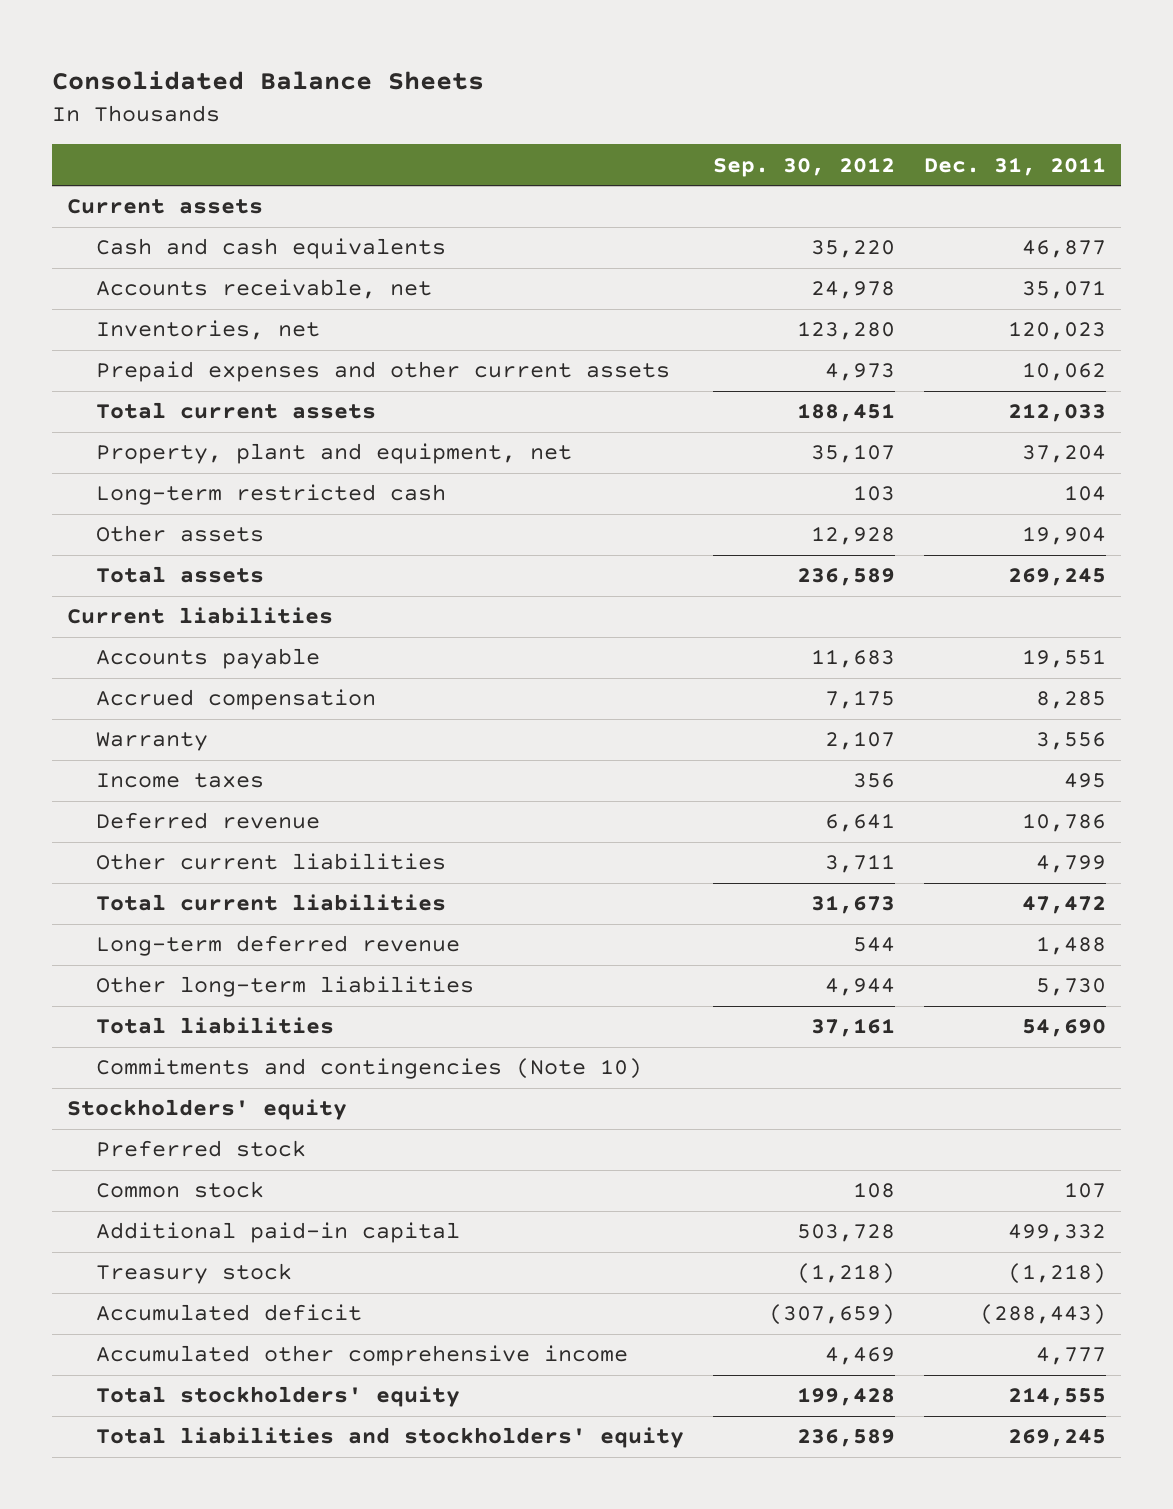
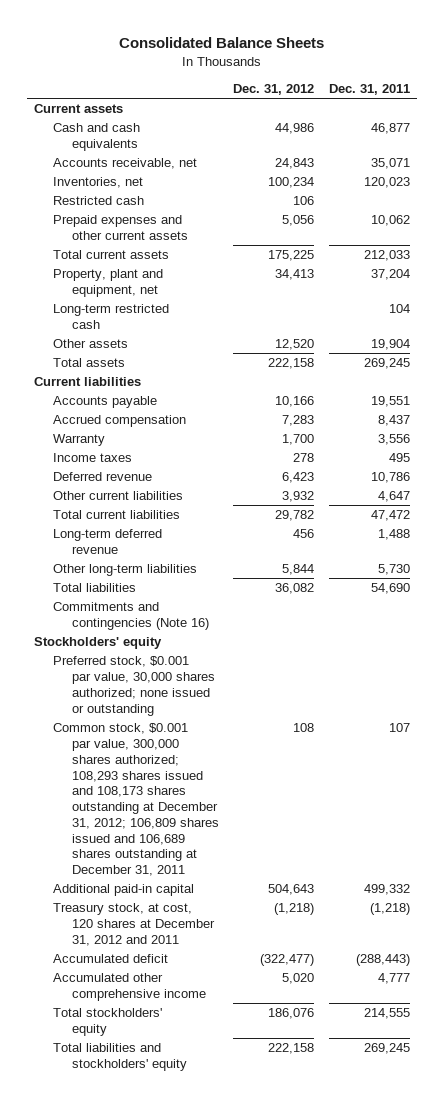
- | Sep. 30, 2012 | Dec. 31, 2011
+ | Dec. 31, 2012 | Dec. 31, 2011
+ Restricted cash | 106 |
- Accrued compensation | 7,175 | 8,285
+ Accrued compensation | 7,283 | 8,437
- Other current liabilities | 3,711 | 4,799
+ Other current liabilities | 3,932 | 4,647
- Commitments and contingencies (Note 10)
+ Commitments and contingencies (Note 16)
- Preferred stock
- Common stock | 108 | 107
+ Preferred stock, $0.001 par value, 30,000 shares authorized; none issued or outstanding
+ Common stock, $0.001 par value, 300,000 shares authorized; 108,293 shares issued and 108,173 shares outstanding at December 31, 2012; 106,809 shares issued and 106,689 shares outstanding at December 31, 2011 | 108 | 107
- Treasury stock | (1,218) | (1,218)
+ Treasury stock, at cost, 120 shares at December 31, 2012 and 2011 | (1,218) | (1,218)

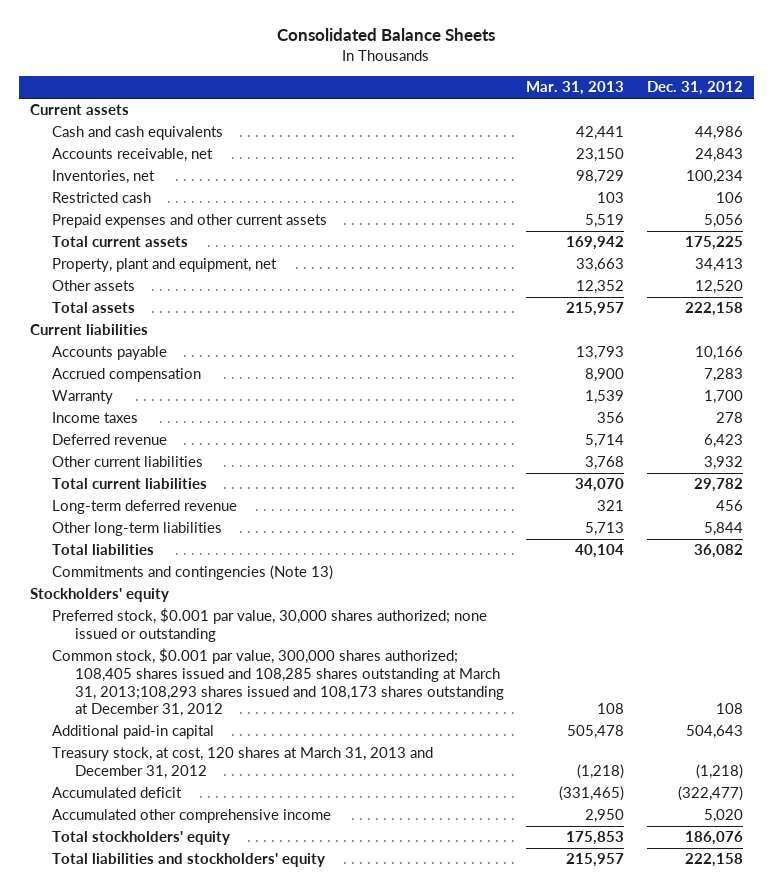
- | Dec. 31, 2012 | Dec. 31, 2011
+ | Mar. 31, 2013 | Dec. 31, 2012
- Long-term restricted cash | | 104
- Commitments and contingencies (Note 16)
+ Commitments and contingencies (Note 13)
- Common stock, $0.001 par value, 300,000 shares authorized; 108,293 shares issued and 108,173 shares outstanding at December 31, 2012; 106,809 shares issued and 106,689 shares outstanding at December 31, 2011 | 108 | 107
+ Common stock, $0.001 par value, 300,000 shares authorized; 108,405 shares issued and 108,285 shares outstanding at March 31, 2013;108,293 shares issued and 108,173 shares outstanding at December 31, 2012 | 108 | 108
- Treasury stock, at cost, 120 shares at December 31, 2012 and 2011 | (1,218) | (1,218)
+ Treasury stock, at cost, 120 shares at March 31, 2013 and December 31, 2012 | (1,218) | (1,218)

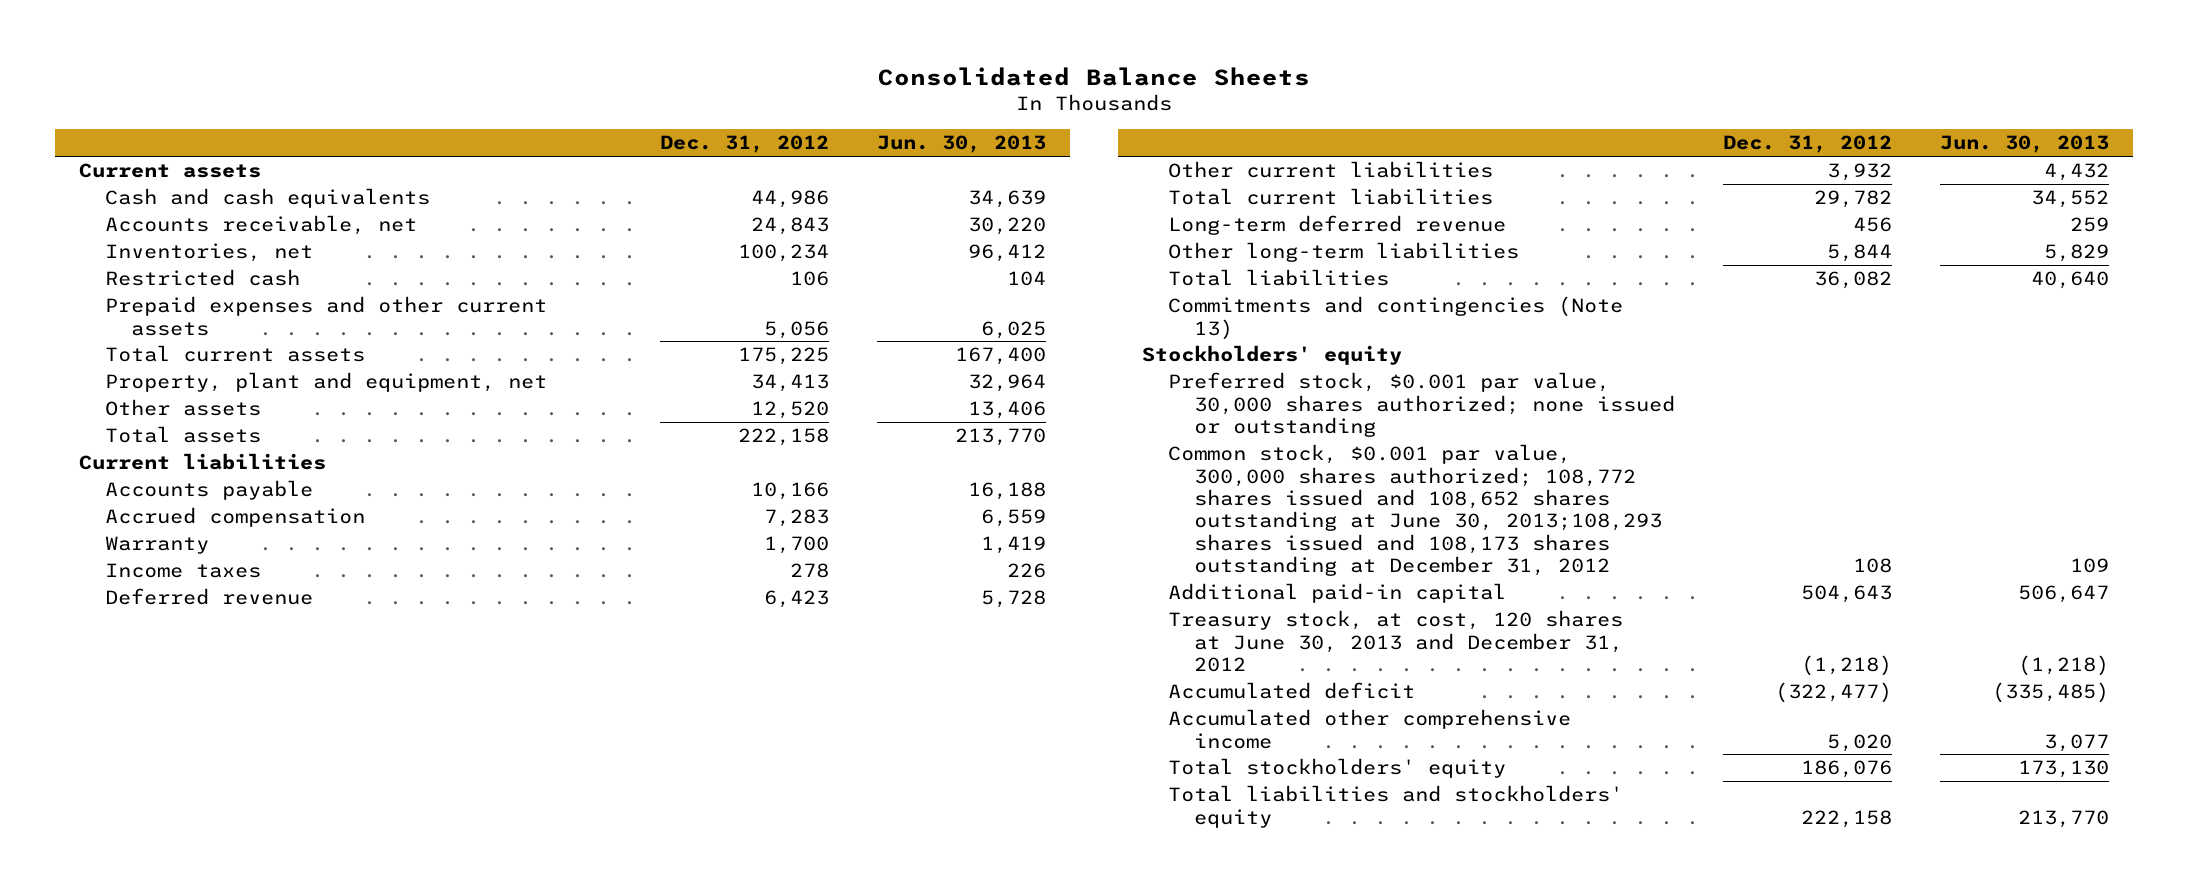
- | Mar. 31, 2013 | Dec. 31, 2012
+ | Dec. 31, 2012 | Jun. 30, 2013
- Common stock, $0.001 par value, 300,000 shares authorized; 108,405 shares issued and 108,285 shares outstanding at March 31, 2013;108,293 shares issued and 108,173 shares outstanding at December 31, 2012 | 108 | 108
+ Common stock, $0.001 par value, 300,000 shares authorized; 108,772 shares issued and 108,652 shares outstanding at June 30, 2013;108,293 shares issued and 108,173 shares outstanding at December 31, 2012 | 108 | 109
- Treasury stock, at cost, 120 shares at March 31, 2013 and December 31, 2012 | (1,218) | (1,218)
+ Treasury stock, at cost, 120 shares at June 30, 2013 and December 31, 2012 | (1,218) | (1,218)

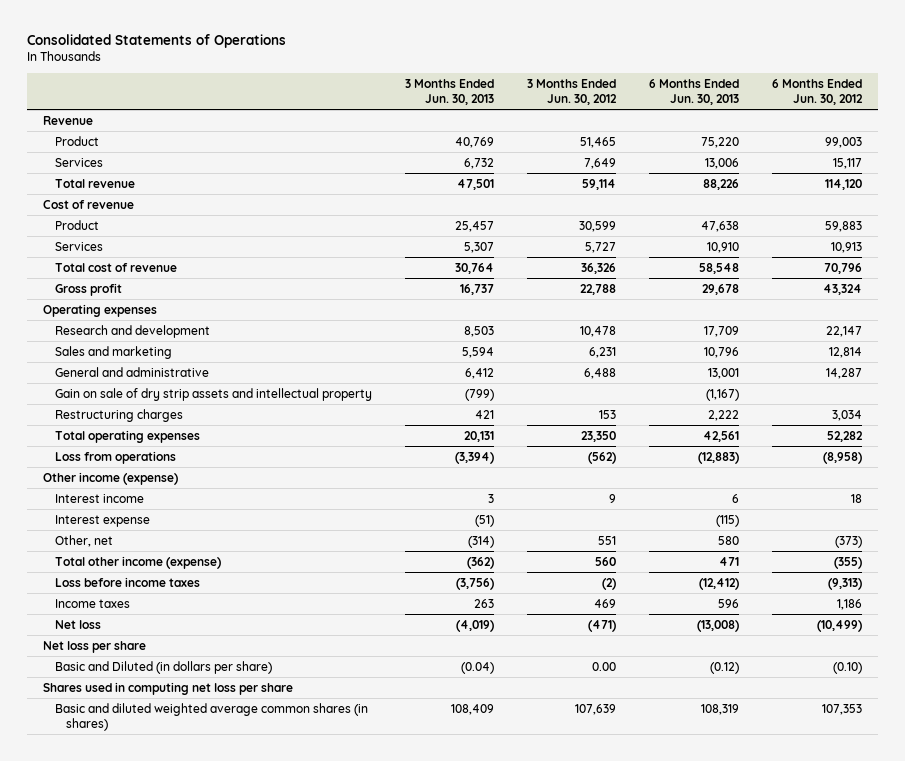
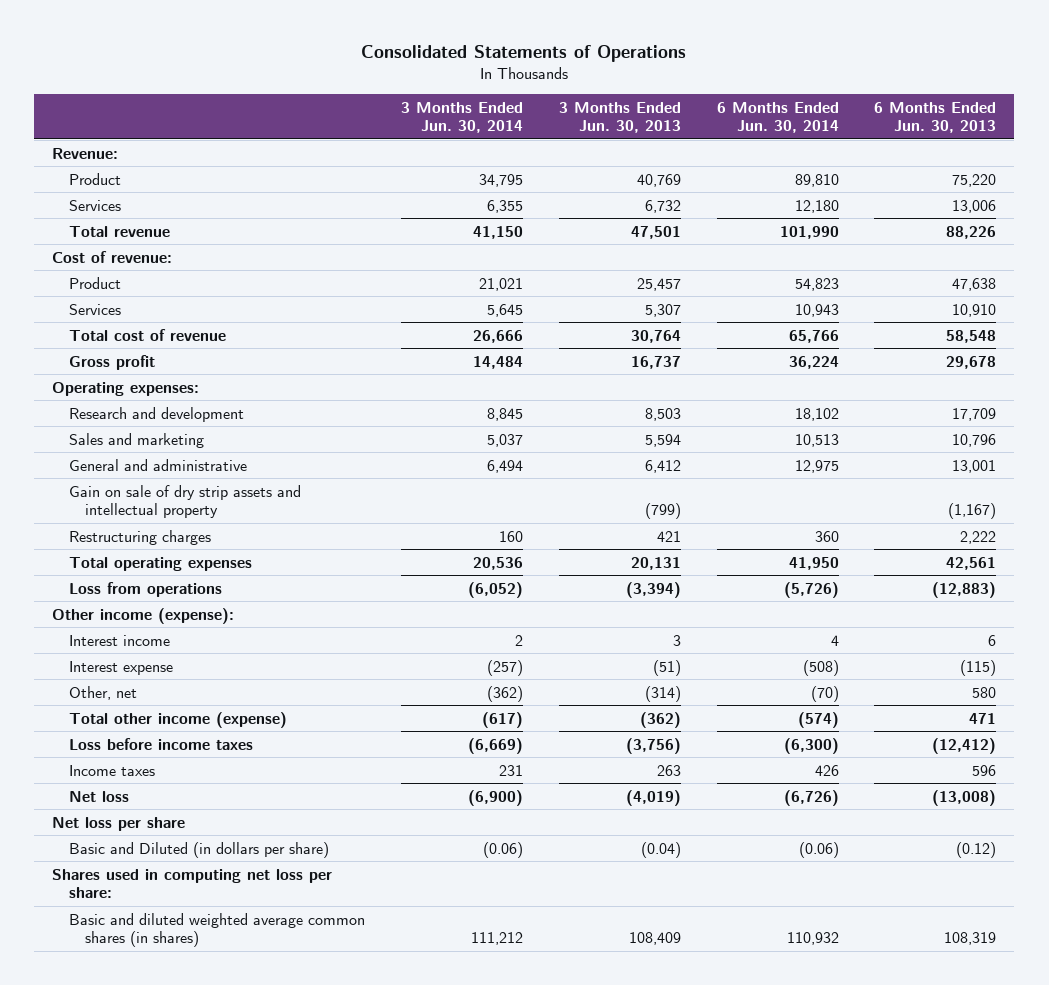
- | 3 Months Ended Jun. 30, 2013 | 3 Months Ended Jun. 30, 2012 | 6 Months Ended Jun. 30, 2013 | 6 Months Ended Jun. 30, 2012
+ | 3 Months Ended Jun. 30, 2014 | 3 Months Ended Jun. 30, 2013 | 6 Months Ended Jun. 30, 2014 | 6 Months Ended Jun. 30, 2013
- Revenue
+ Revenue:
- Cost of revenue
+ Cost of revenue:
- Operating expenses
+ Operating expenses:
- Other income (expense)
+ Other income (expense):
- Shares used in computing net loss per share
+ Shares used in computing net loss per share:

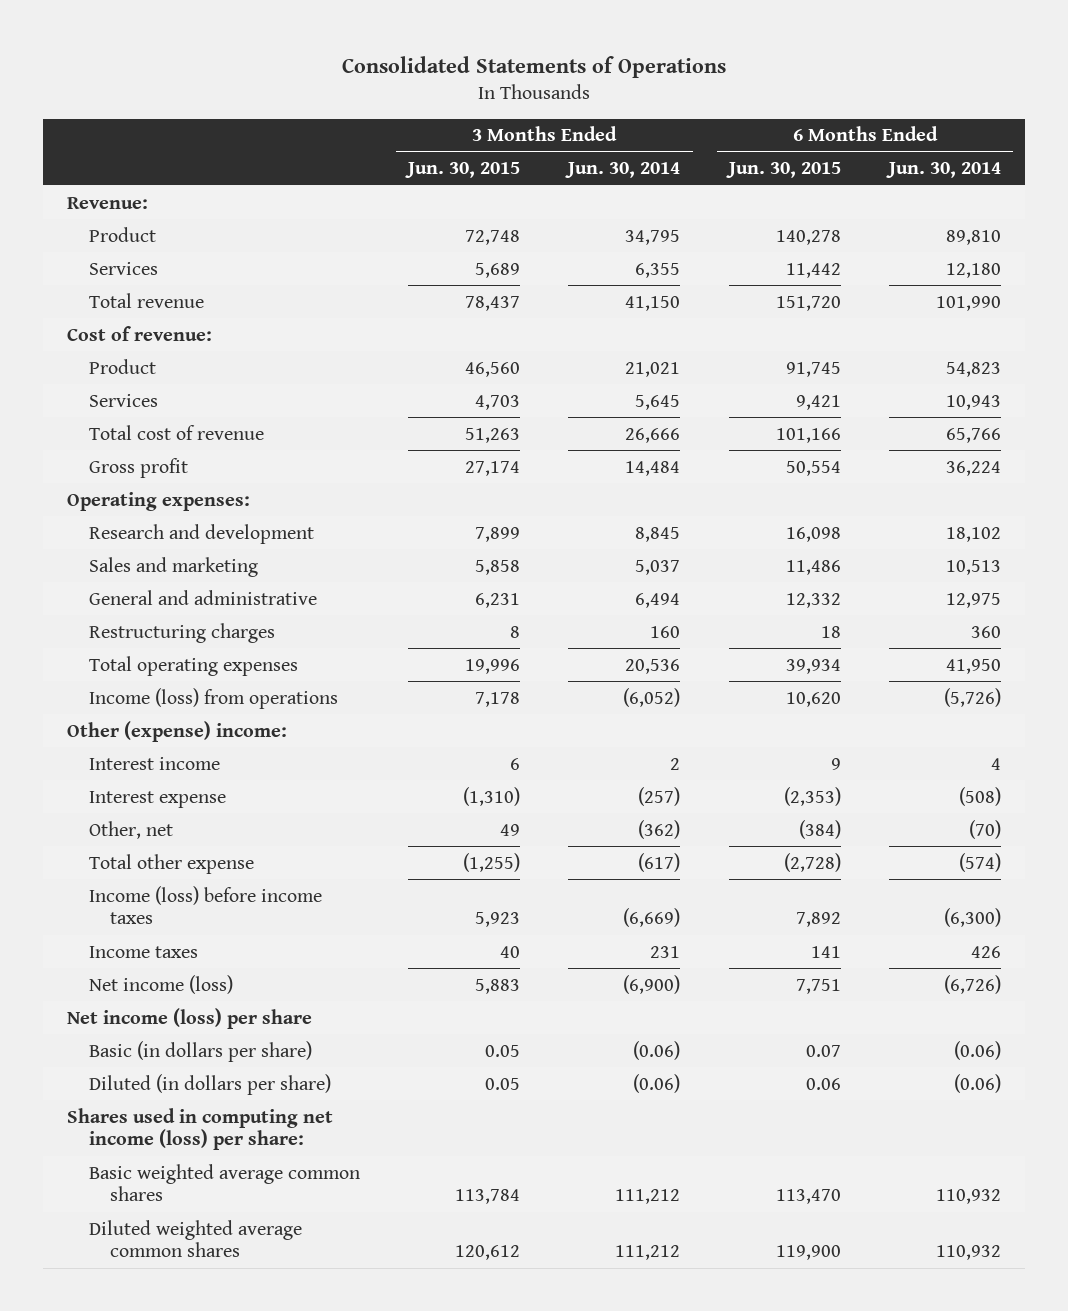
- | 3 Months Ended Jun. 30, 2014 | 3 Months Ended Jun. 30, 2013 | 6 Months Ended Jun. 30, 2014 | 6 Months Ended Jun. 30, 2013
+ | 3 Months Ended Jun. 30, 2015 | 3 Months Ended Jun. 30, 2014 | 6 Months Ended Jun. 30, 2015 | 6 Months Ended Jun. 30, 2014
- Gain on sale of dry strip assets and intellectual property | | (799) | | (1,167)
- Loss from operations | (6,052) | (3,394) | (5,726) | (12,883)
- Other income (expense):
+ Income (loss) from operations | 7,178 | (6,052) | 10,620 | (5,726)
+ Other (expense) income:
- Total other income (expense) | (617) | (362) | (574) | 471
- Loss before income taxes | (6,669) | (3,756) | (6,300) | (12,412)
+ Total other expense | (1,255) | (617) | (2,728) | (574)
+ Income (loss) before income taxes | 5,923 | (6,669) | 7,892 | (6,300)
- Net loss | (6,900) | (4,019) | (6,726) | (13,008)
- Net loss per share
- Basic and Diluted (in dollars per share) | (0.06) | (0.04) | (0.06) | (0.12)
- Shares used in computing net loss per share:
- Basic and diluted weighted average common shares (in shares) | 111,212 | 108,409 | 110,932 | 108,319
+ Net income (loss) | 5,883 | (6,900) | 7,751 | (6,726)
+ Net income (loss) per share
+ Basic (in dollars per share) | 0.05 | (0.06) | 0.07 | (0.06)
+ Diluted (in dollars per share) | 0.05 | (0.06) | 0.06 | (0.06)
+ Shares used in computing net income (loss) per share:
+ Basic weighted average common shares | 113,784 | 111,212 | 113,470 | 110,932
+ Diluted weighted average common shares | 120,612 | 111,212 | 119,900 | 110,932

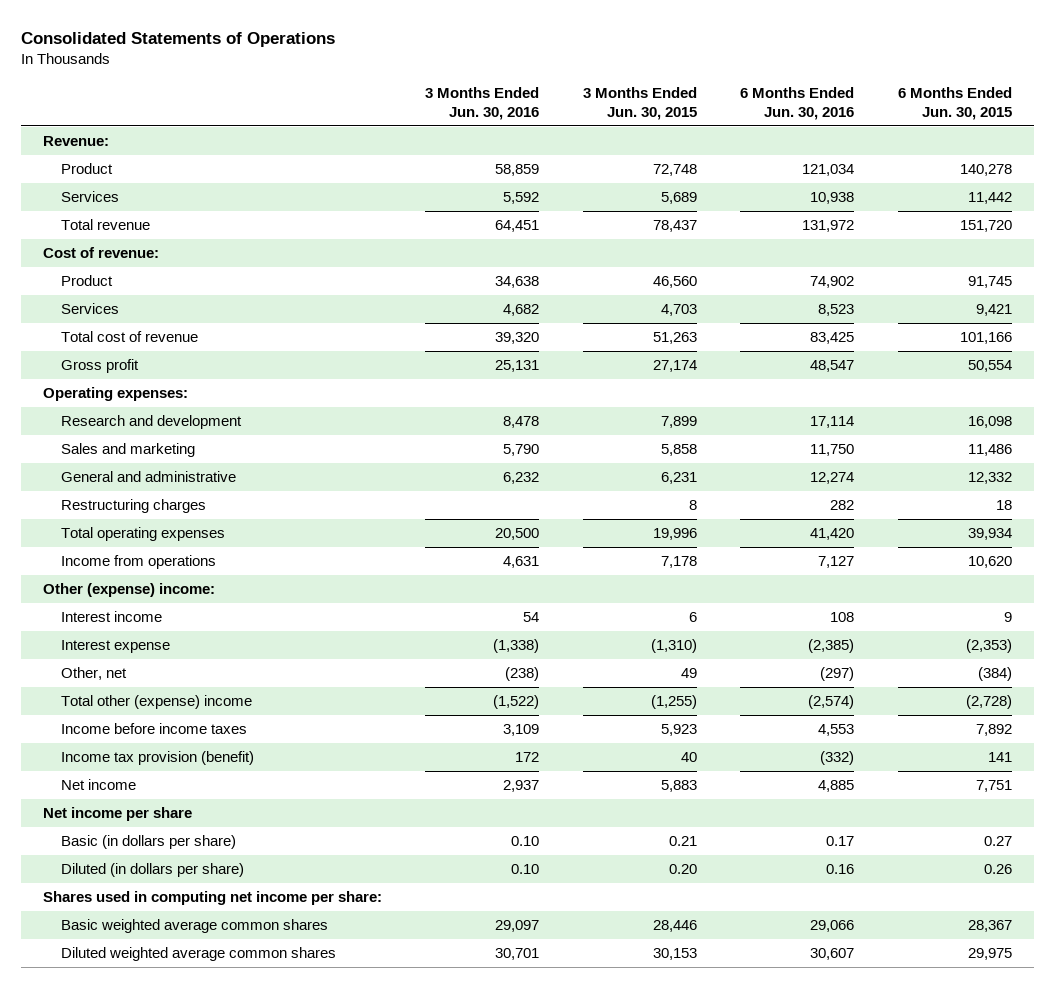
- | 3 Months Ended Jun. 30, 2015 | 3 Months Ended Jun. 30, 2014 | 6 Months Ended Jun. 30, 2015 | 6 Months Ended Jun. 30, 2014
+ | 3 Months Ended Jun. 30, 2016 | 3 Months Ended Jun. 30, 2015 | 6 Months Ended Jun. 30, 2016 | 6 Months Ended Jun. 30, 2015
- Income (loss) from operations | 7,178 | (6,052) | 10,620 | (5,726)
+ Income from operations | 4,631 | 7,178 | 7,127 | 10,620
- Total other expense | (1,255) | (617) | (2,728) | (574)
- Income (loss) before income taxes | 5,923 | (6,669) | 7,892 | (6,300)
- Income taxes | 40 | 231 | 141 | 426
- Net income (loss) | 5,883 | (6,900) | 7,751 | (6,726)
- Net income (loss) per share
- Basic (in dollars per share) | 0.05 | (0.06) | 0.07 | (0.06)
- Diluted (in dollars per share) | 0.05 | (0.06) | 0.06 | (0.06)
- Shares used in computing net income (loss) per share:
- Basic weighted average common shares | 113,784 | 111,212 | 113,470 | 110,932
- Diluted weighted average common shares | 120,612 | 111,212 | 119,900 | 110,932
+ Total other (expense) income | (1,522) | (1,255) | (2,574) | (2,728)
+ Income before income taxes | 3,109 | 5,923 | 4,553 | 7,892
+ Income tax provision (benefit) | 172 | 40 | (332) | 141
+ Net income | 2,937 | 5,883 | 4,885 | 7,751
+ Net income per share
+ Basic (in dollars per share) | 0.10 | 0.21 | 0.17 | 0.27
+ Diluted (in dollars per share) | 0.10 | 0.20 | 0.16 | 0.26
+ Shares used in computing net income per share:
+ Basic weighted average common shares | 29,097 | 28,446 | 29,066 | 28,367
+ Diluted weighted average common shares | 30,701 | 30,153 | 30,607 | 29,975

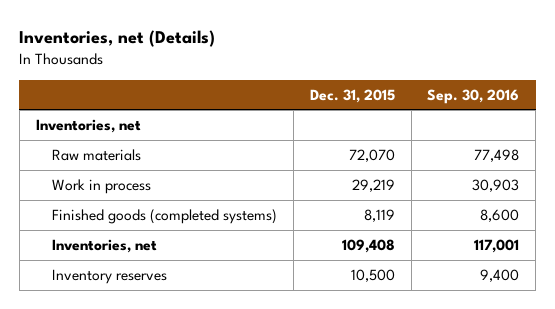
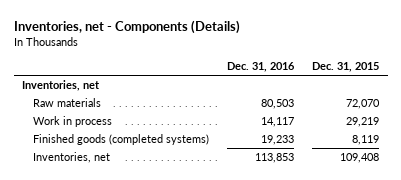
- Inventories, net (Details)
+ Inventories, net - Components (Details)
- | Dec. 31, 2015 | Sep. 30, 2016
+ | Dec. 31, 2016 | Dec. 31, 2015
- Inventory reserves | 10,500 | 9,400

